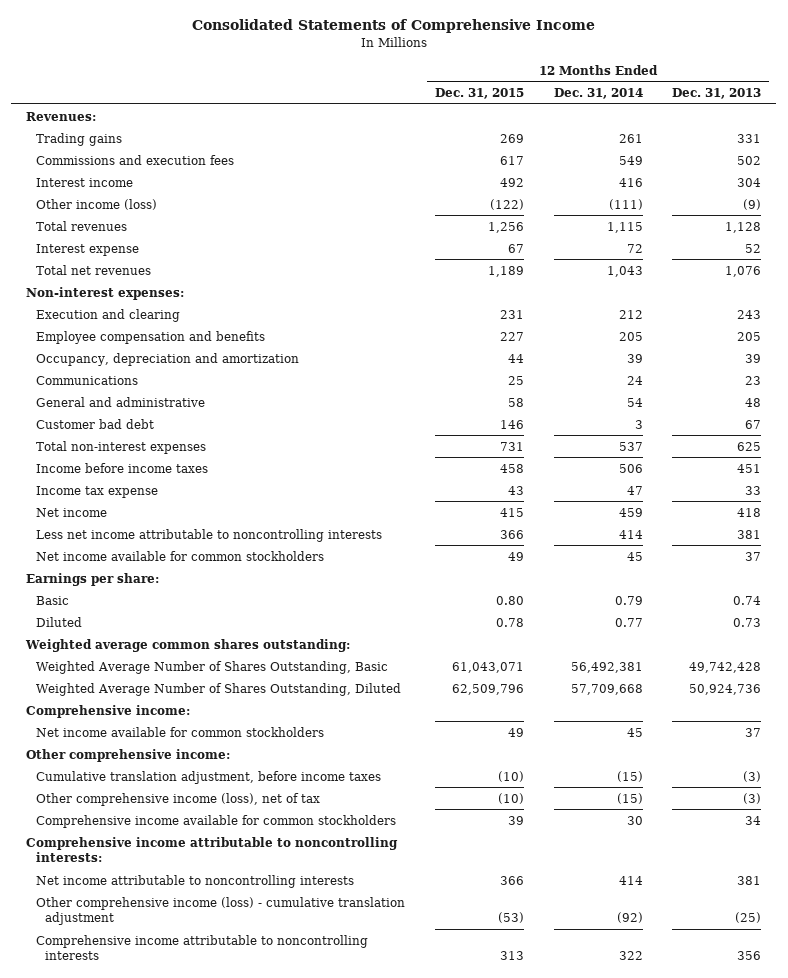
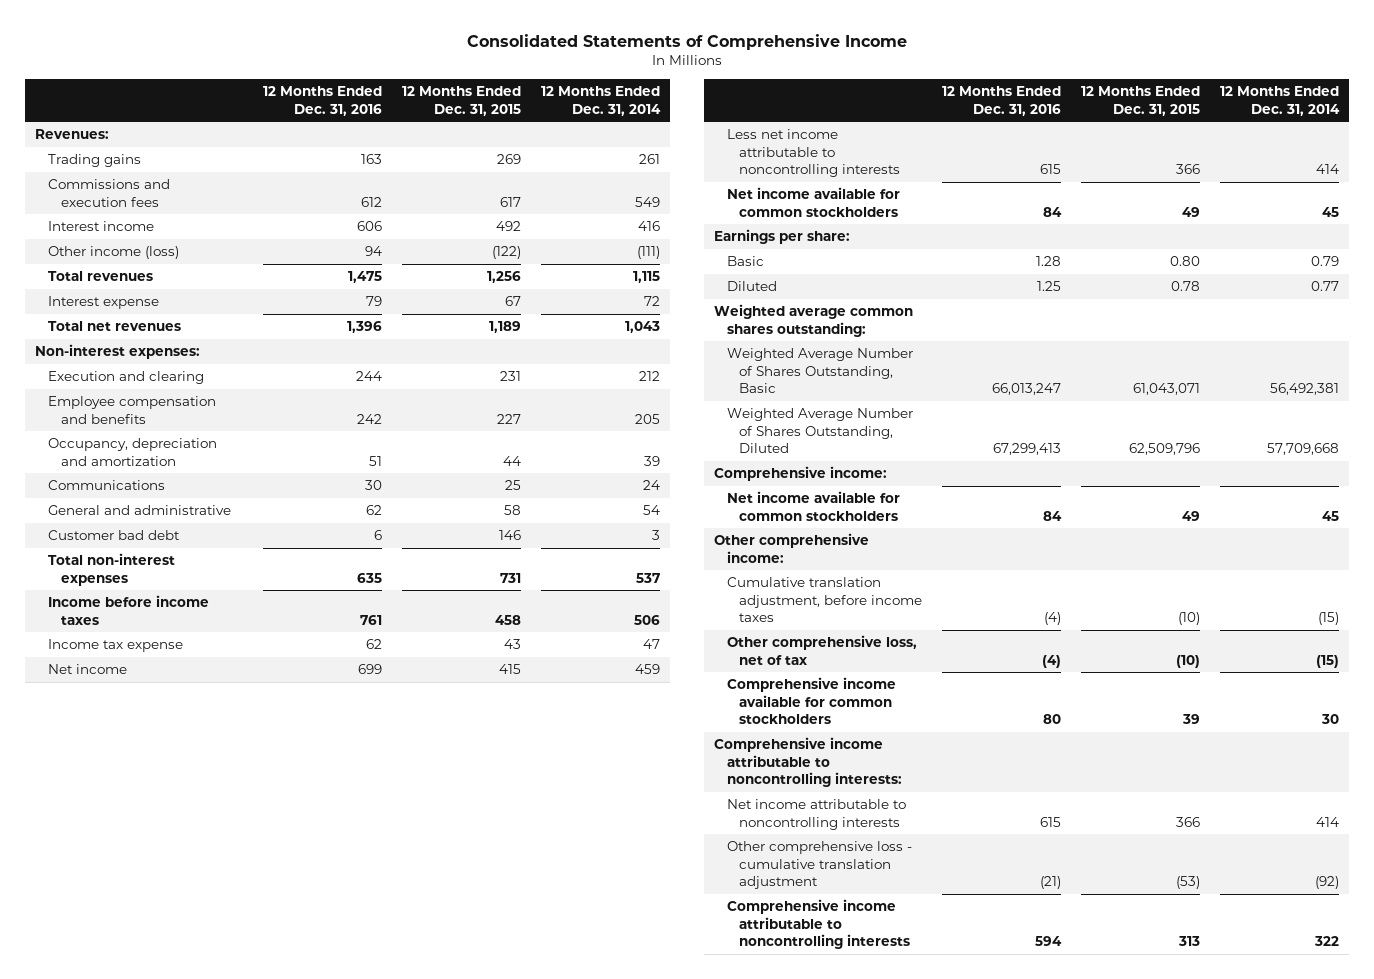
- | 12 Months Ended Dec. 31, 2015 | 12 Months Ended Dec. 31, 2014 | 12 Months Ended Dec. 31, 2013
+ | 12 Months Ended Dec. 31, 2016 | 12 Months Ended Dec. 31, 2015 | 12 Months Ended Dec. 31, 2014
- Other comprehensive income (loss), net of tax | (10) | (15) | (3)
+ Other comprehensive loss, net of tax | (4) | (10) | (15)
- Other comprehensive income (loss) - cumulative translation adjustment | (53) | (92) | (25)
+ Other comprehensive loss - cumulative translation adjustment | (21) | (53) | (92)

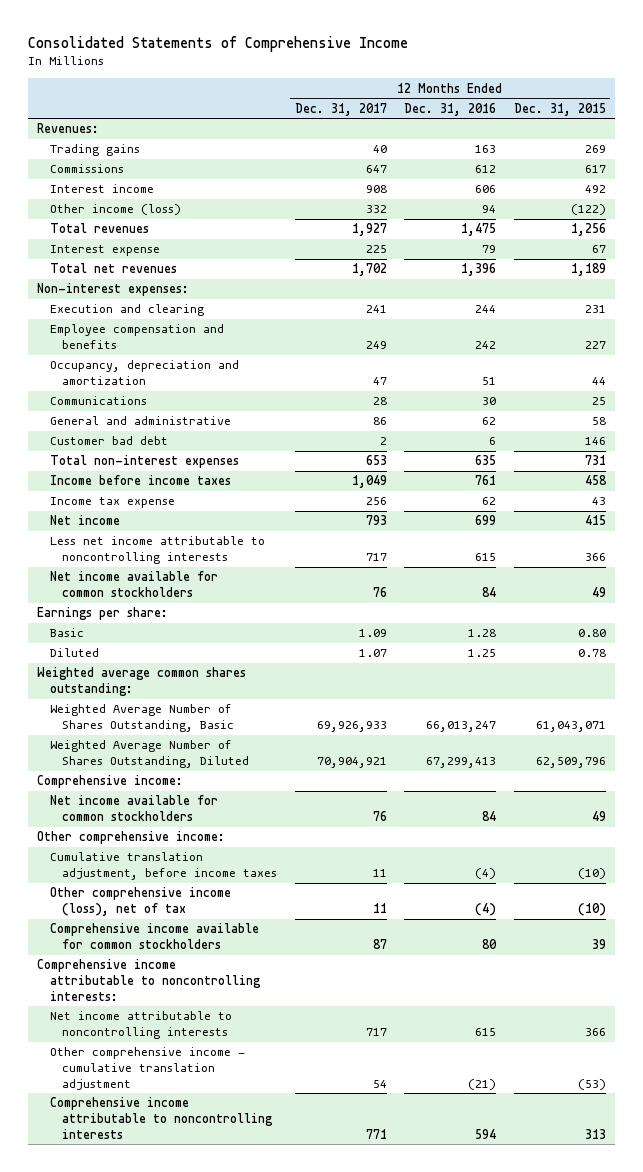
- | 12 Months Ended Dec. 31, 2016 | 12 Months Ended Dec. 31, 2015 | 12 Months Ended Dec. 31, 2014
+ | 12 Months Ended Dec. 31, 2017 | 12 Months Ended Dec. 31, 2016 | 12 Months Ended Dec. 31, 2015
- Commissions and execution fees | 612 | 617 | 549
+ Commissions | 647 | 612 | 617
- Other comprehensive loss, net of tax | (4) | (10) | (15)
+ Other comprehensive income (loss), net of tax | 11 | (4) | (10)
- Other comprehensive loss - cumulative translation adjustment | (21) | (53) | (92)
+ Other comprehensive income - cumulative translation adjustment | 54 | (21) | (53)

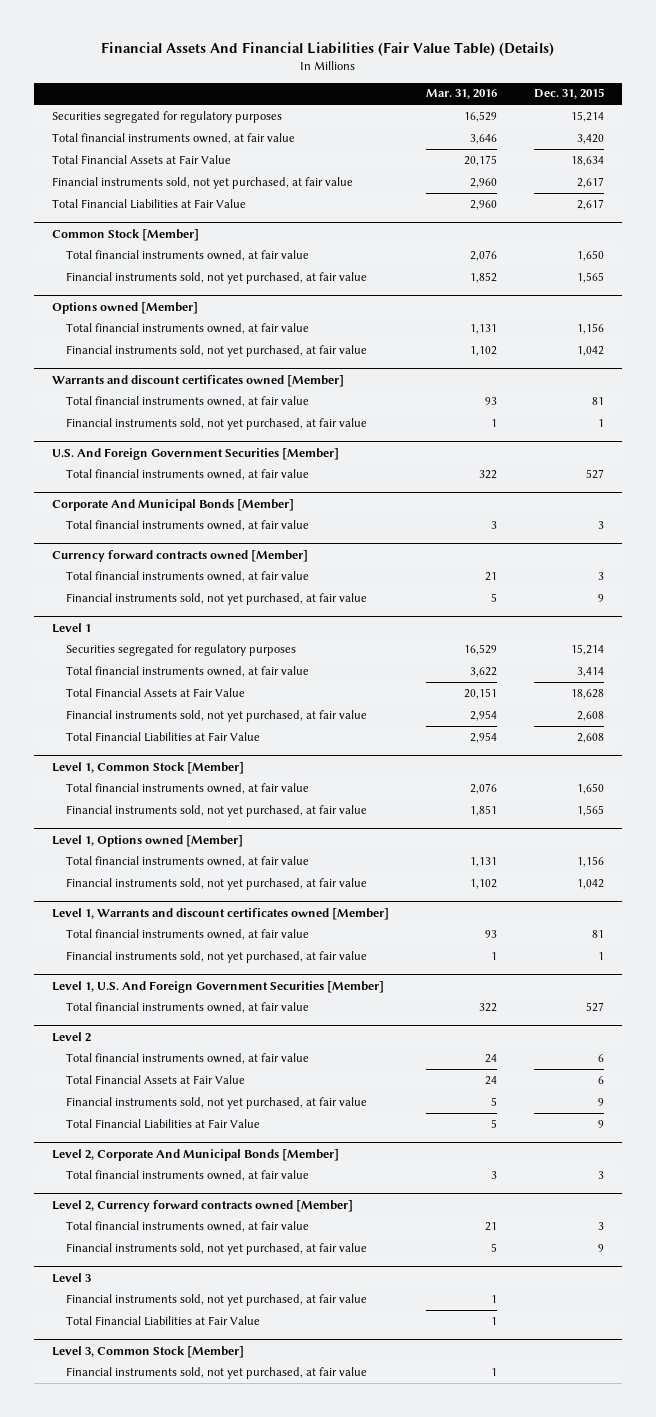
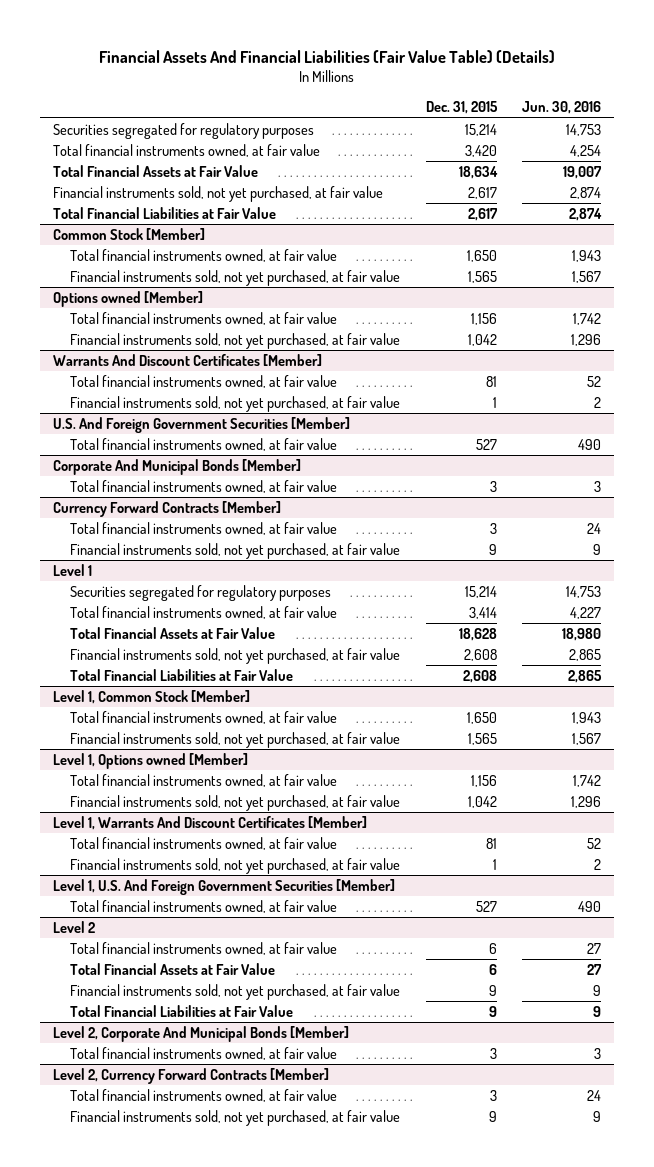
- | Mar. 31, 2016 | Dec. 31, 2015
+ | Dec. 31, 2015 | Jun. 30, 2016
- Warrants and discount certificates owned [Member]
+ Warrants And Discount Certificates [Member]
- Currency forward contracts owned [Member]
+ Currency Forward Contracts [Member]
- Level 1, Warrants and discount certificates owned [Member]
+ Level 1, Warrants And Discount Certificates [Member]
- Level 2, Currency forward contracts owned [Member]
+ Level 2, Currency Forward Contracts [Member]
- Level 3
- Financial instruments sold, not yet purchased, at fair value | 1 |
- Total Financial Liabilities at Fair Value | 1 |
- Level 3, Common Stock [Member]
- Financial instruments sold, not yet purchased, at fair value | 1 |

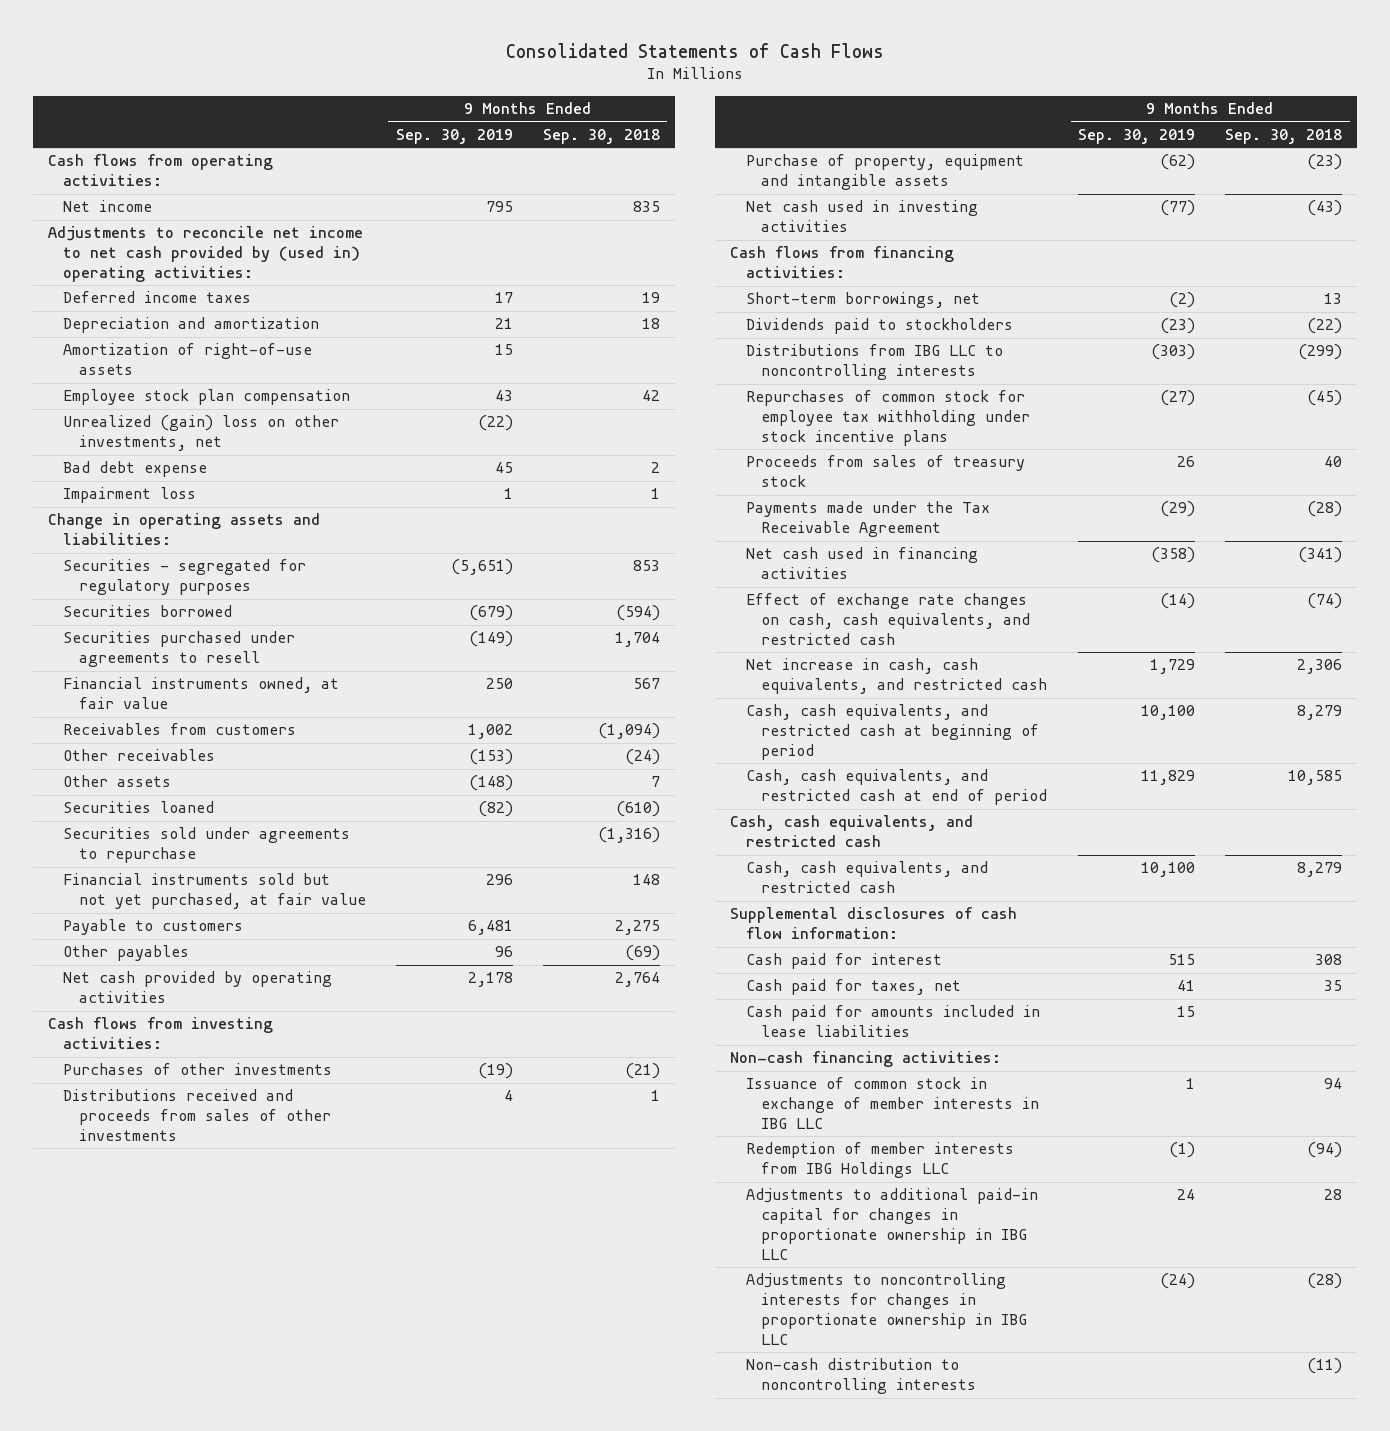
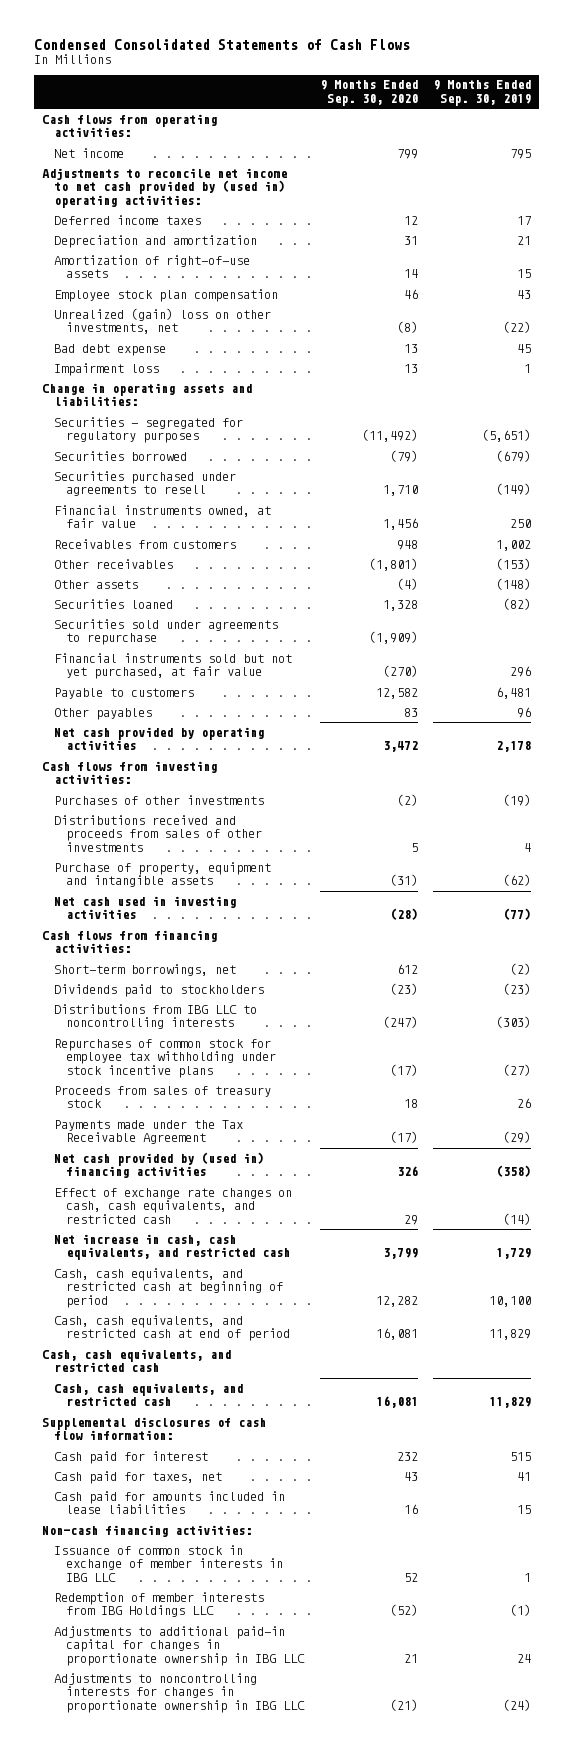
- Consolidated Statements of Cash Flows
+ Condensed Consolidated Statements of Cash Flows
- | 9 Months Ended Sep. 30, 2019 | 9 Months Ended Sep. 30, 2018
+ | 9 Months Ended Sep. 30, 2020 | 9 Months Ended Sep. 30, 2019
- Net cash used in financing activities | (358) | (341)
+ Net cash provided by (used in) financing activities | 326 | (358)
- Cash, cash equivalents, and restricted cash | 10,100 | 8,279
+ Cash, cash equivalents, and restricted cash | 16,081 | 11,829
- Non-cash distribution to noncontrolling interests | | (11)

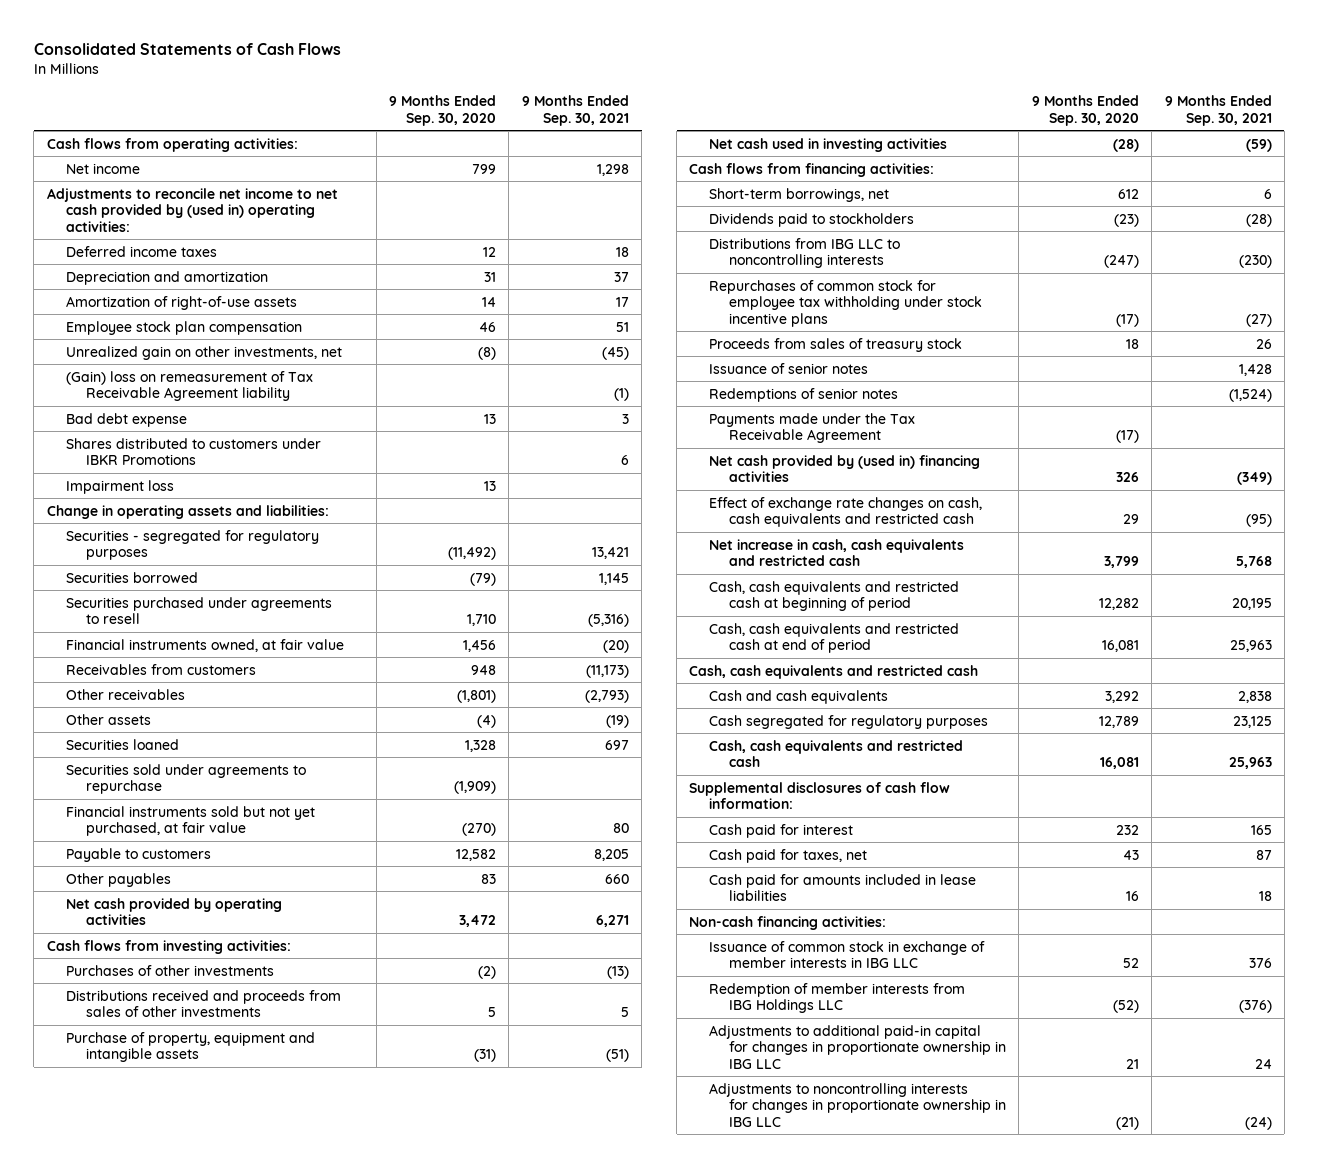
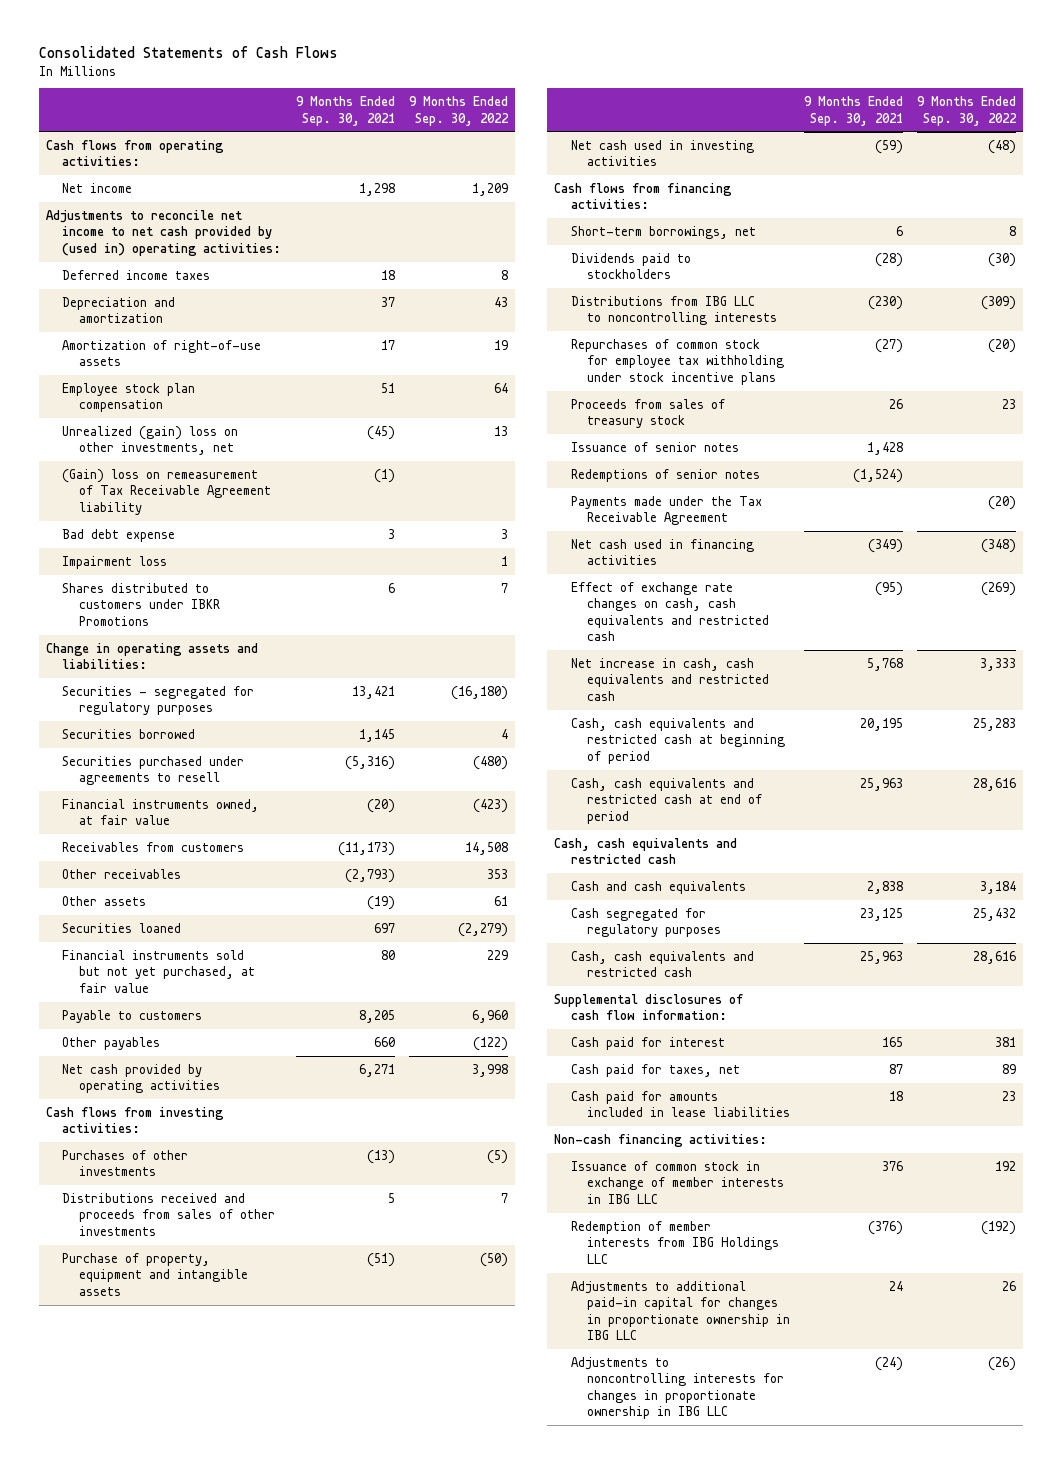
- | 9 Months Ended Sep. 30, 2020 | 9 Months Ended Sep. 30, 2021
+ | 9 Months Ended Sep. 30, 2021 | 9 Months Ended Sep. 30, 2022
- Unrealized gain on other investments, net | (8) | (45)
+ Unrealized (gain) loss on other investments, net | (45) | 13
moved down: Shares distributed to customers under IBKR Promotions | 6 | 7
- Securities sold under agreements to repurchase | (1,909) |
- Net cash provided by (used in) financing activities | 326 | (349)
+ Net cash used in financing activities | (349) | (348)

